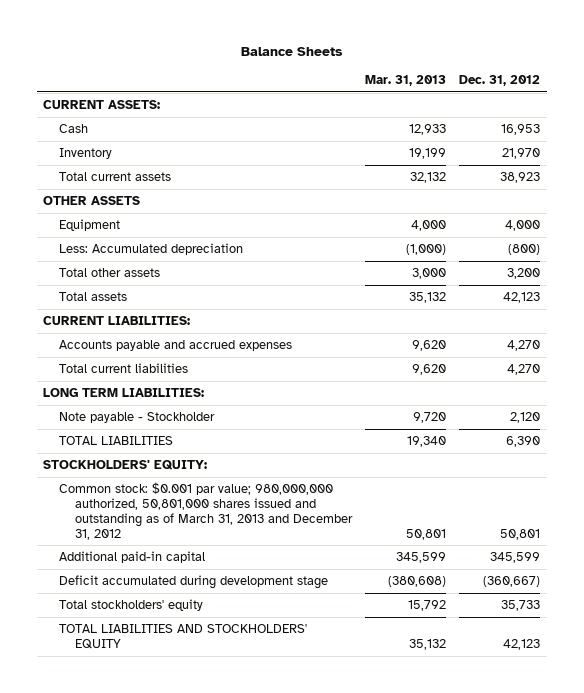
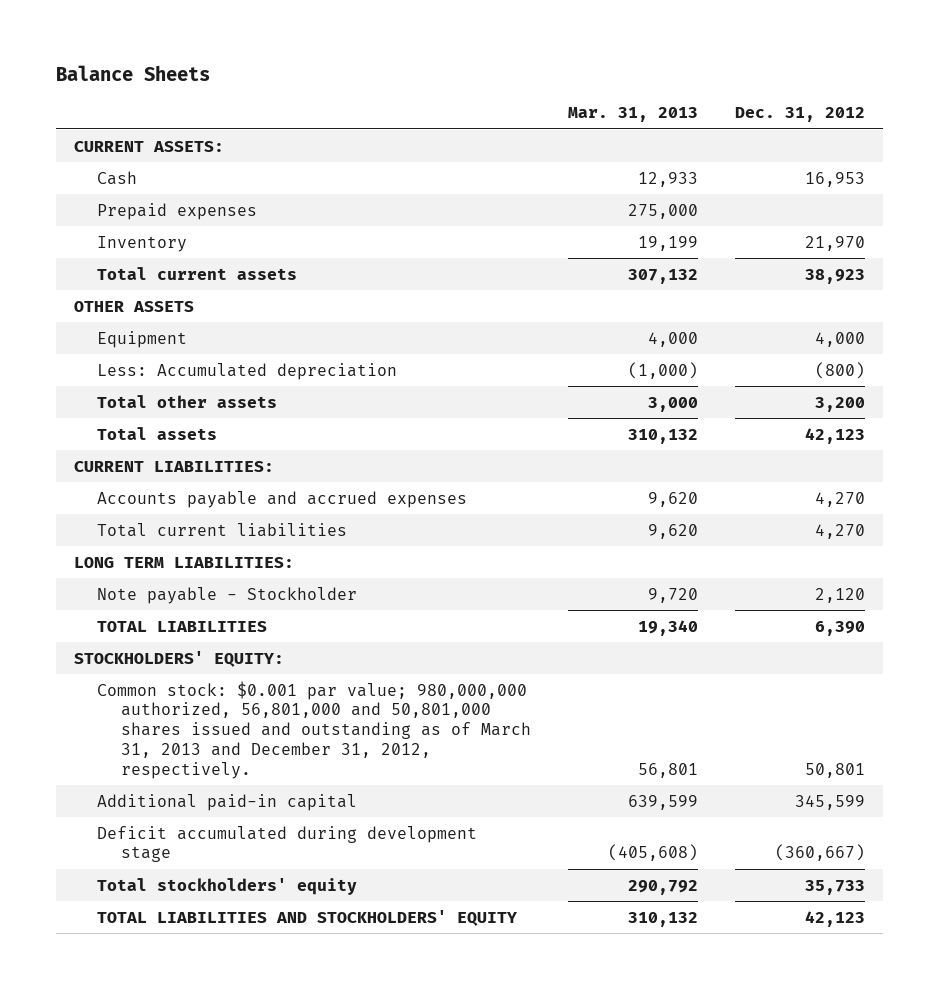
+ Prepaid expenses | 275,000 |
- Total current assets | 32,132 | 38,923
+ Total current assets | 307,132 | 38,923
- Total assets | 35,132 | 42,123
+ Total assets | 310,132 | 42,123
- Common stock: $0.001 par value; 980,000,000 authorized, 50,801,000 shares issued and outstanding as of March 31, 2013 and December 31, 2012 | 50,801 | 50,801
- Additional paid-in capital | 345,599 | 345,599
- Deficit accumulated during development stage | (380,608) | (360,667)
- Total stockholders' equity | 15,792 | 35,733
- TOTAL LIABILITIES AND STOCKHOLDERS' EQUITY | 35,132 | 42,123
+ Common stock: $0.001 par value; 980,000,000 authorized, 56,801,000 and 50,801,000 shares issued and outstanding as of March 31, 2013 and December 31, 2012, respectively. | 56,801 | 50,801
+ Additional paid-in capital | 639,599 | 345,599
+ Deficit accumulated during development stage | (405,608) | (360,667)
+ Total stockholders' equity | 290,792 | 35,733
+ TOTAL LIABILITIES AND STOCKHOLDERS' EQUITY | 310,132 | 42,123

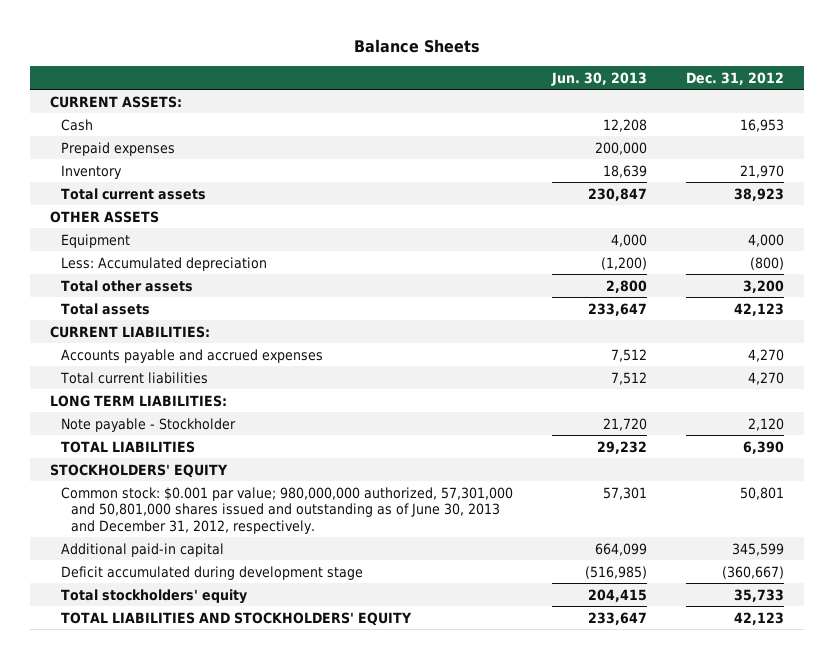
- | Mar. 31, 2013 | Dec. 31, 2012
+ | Jun. 30, 2013 | Dec. 31, 2012
- STOCKHOLDERS' EQUITY:
- Common stock: $0.001 par value; 980,000,000 authorized, 56,801,000 and 50,801,000 shares issued and outstanding as of March 31, 2013 and December 31, 2012, respectively. | 56,801 | 50,801
+ STOCKHOLDERS' EQUITY
+ Common stock: $0.001 par value; 980,000,000 authorized, 57,301,000 and 50,801,000 shares issued and outstanding as of June 30, 2013 and December 31, 2012, respectively. | 57,301 | 50,801

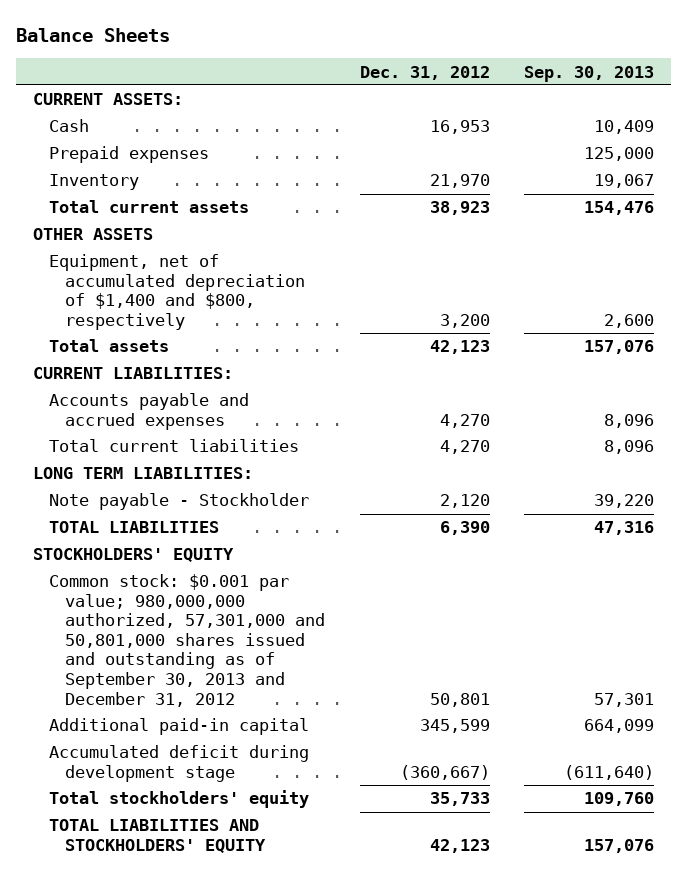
- | Jun. 30, 2013 | Dec. 31, 2012
+ | Dec. 31, 2012 | Sep. 30, 2013
- Equipment | 4,000 | 4,000
- Less: Accumulated depreciation | (1,200) | (800)
- Total other assets | 2,800 | 3,200
+ Equipment, net of accumulated depreciation of $1,400 and $800, respectively | 3,200 | 2,600
- Common stock: $0.001 par value; 980,000,000 authorized, 57,301,000 and 50,801,000 shares issued and outstanding as of June 30, 2013 and December 31, 2012, respectively. | 57,301 | 50,801
+ Common stock: $0.001 par value; 980,000,000 authorized, 57,301,000 and 50,801,000 shares issued and outstanding as of September 30, 2013 and December 31, 2012 | 50,801 | 57,301
- Deficit accumulated during development stage | (516,985) | (360,667)
+ Accumulated deficit during development stage | (360,667) | (611,640)

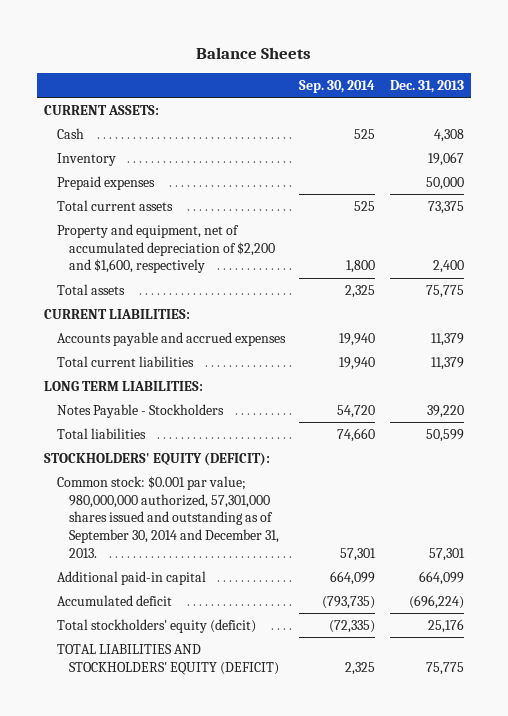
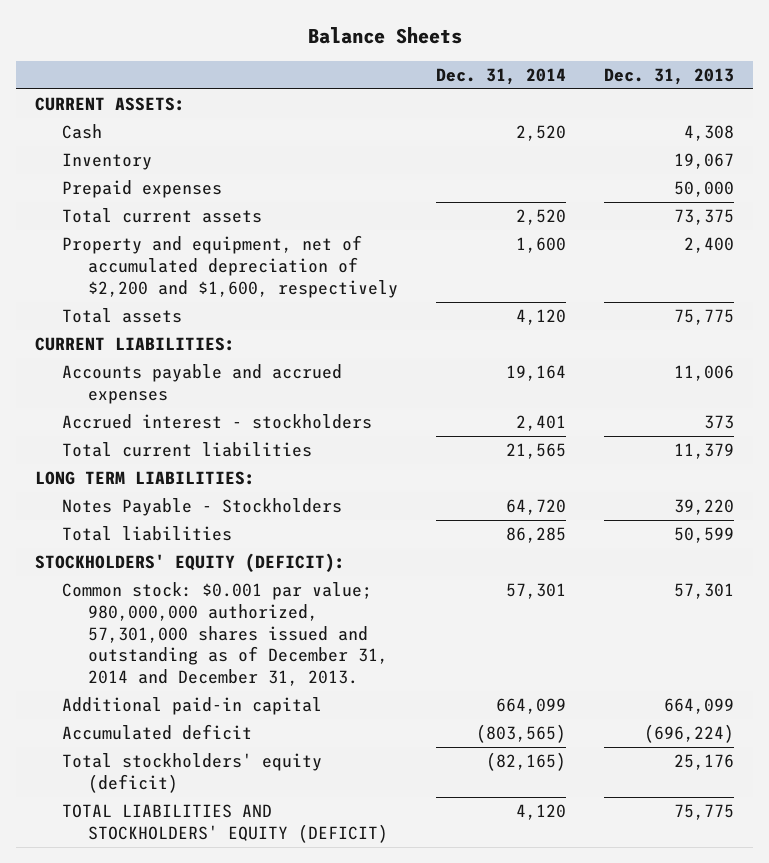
- | Sep. 30, 2014 | Dec. 31, 2013
+ | Dec. 31, 2014 | Dec. 31, 2013
- Accounts payable and accrued expenses | 19,940 | 11,379
+ Accounts payable and accrued expenses | 19,164 | 11,006
+ Accrued interest - stockholders | 2,401 | 373
- Common stock: $0.001 par value; 980,000,000 authorized, 57,301,000 shares issued and outstanding as of September 30, 2014 and December 31, 2013. | 57,301 | 57,301
+ Common stock: $0.001 par value; 980,000,000 authorized, 57,301,000 shares issued and outstanding as of December 31, 2014 and December 31, 2013. | 57,301 | 57,301

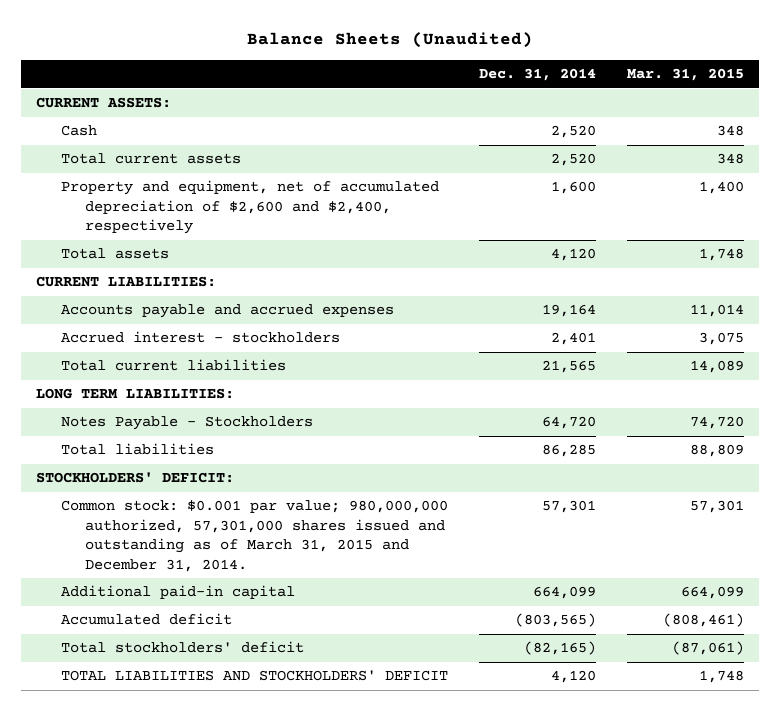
- Balance Sheets
+ Balance Sheets (Unaudited)
- | Dec. 31, 2014 | Dec. 31, 2013
+ | Dec. 31, 2014 | Mar. 31, 2015
- Inventory | | 19,067
- Prepaid expenses | | 50,000
- Property and equipment, net of accumulated depreciation of $2,200 and $1,600, respectively | 1,600 | 2,400
+ Property and equipment, net of accumulated depreciation of $2,600 and $2,400, respectively | 1,600 | 1,400
- STOCKHOLDERS' EQUITY (DEFICIT):
- Common stock: $0.001 par value; 980,000,000 authorized, 57,301,000 shares issued and outstanding as of December 31, 2014 and December 31, 2013. | 57,301 | 57,301
+ STOCKHOLDERS' DEFICIT:
+ Common stock: $0.001 par value; 980,000,000 authorized, 57,301,000 shares issued and outstanding as of March 31, 2015 and December 31, 2014. | 57,301 | 57,301
- Total stockholders' equity (deficit) | (82,165) | 25,176
- TOTAL LIABILITIES AND STOCKHOLDERS' EQUITY (DEFICIT) | 4,120 | 75,775
+ Total stockholders' deficit | (82,165) | (87,061)
+ TOTAL LIABILITIES AND STOCKHOLDERS' DEFICIT | 4,120 | 1,748

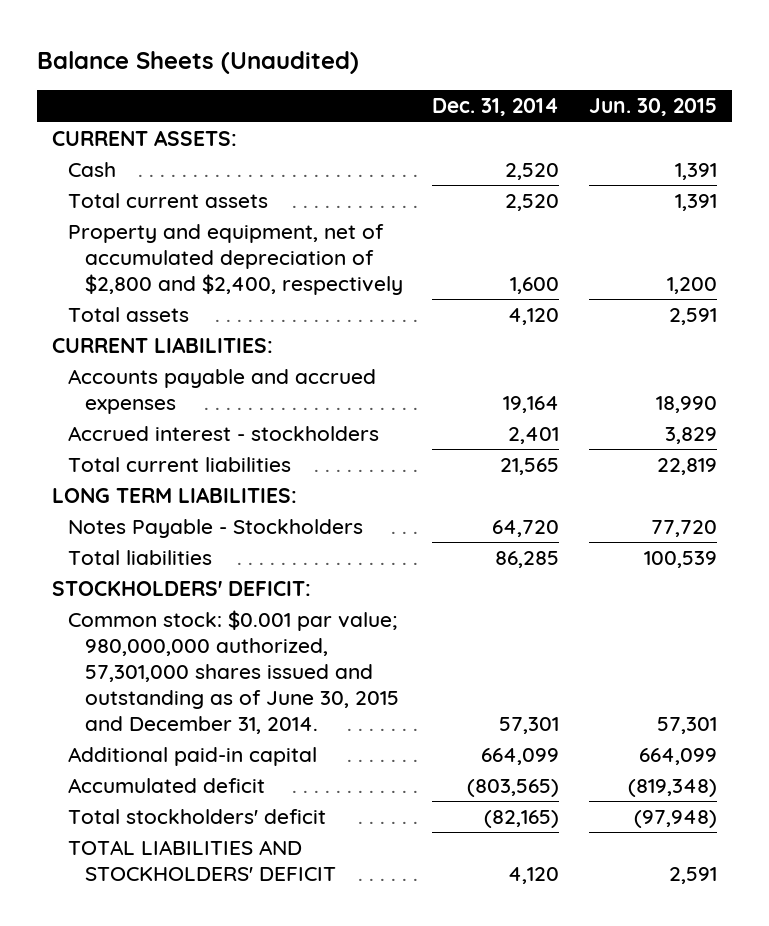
- | Dec. 31, 2014 | Mar. 31, 2015
+ | Dec. 31, 2014 | Jun. 30, 2015
- Property and equipment, net of accumulated depreciation of $2,600 and $2,400, respectively | 1,600 | 1,400
+ Property and equipment, net of accumulated depreciation of $2,800 and $2,400, respectively | 1,600 | 1,200
- Common stock: $0.001 par value; 980,000,000 authorized, 57,301,000 shares issued and outstanding as of March 31, 2015 and December 31, 2014. | 57,301 | 57,301
+ Common stock: $0.001 par value; 980,000,000 authorized, 57,301,000 shares issued and outstanding as of June 30, 2015 and December 31, 2014. | 57,301 | 57,301

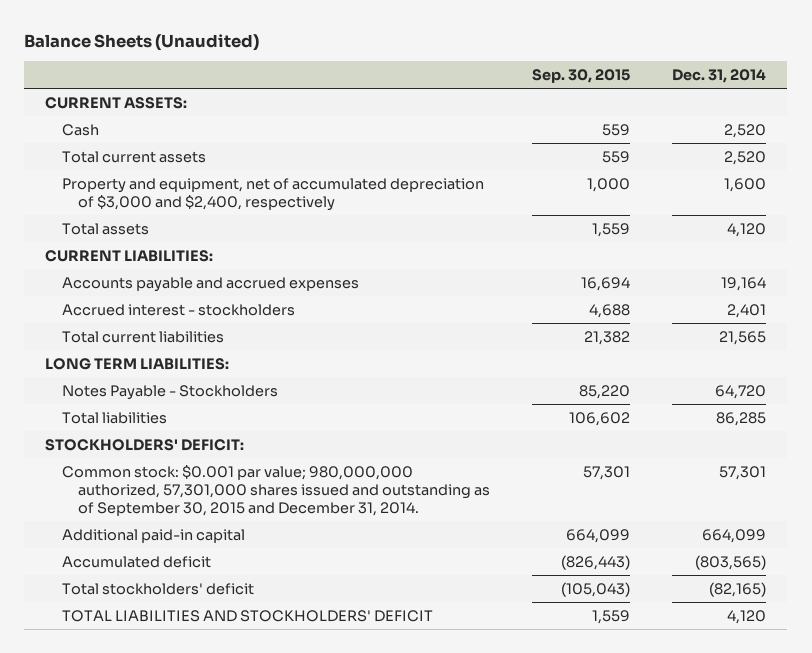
- | Dec. 31, 2014 | Jun. 30, 2015
+ | Sep. 30, 2015 | Dec. 31, 2014
- Property and equipment, net of accumulated depreciation of $2,800 and $2,400, respectively | 1,600 | 1,200
+ Property and equipment, net of accumulated depreciation of $3,000 and $2,400, respectively | 1,000 | 1,600
- Common stock: $0.001 par value; 980,000,000 authorized, 57,301,000 shares issued and outstanding as of June 30, 2015 and December 31, 2014. | 57,301 | 57,301
+ Common stock: $0.001 par value; 980,000,000 authorized, 57,301,000 shares issued and outstanding as of September 30, 2015 and December 31, 2014. | 57,301 | 57,301

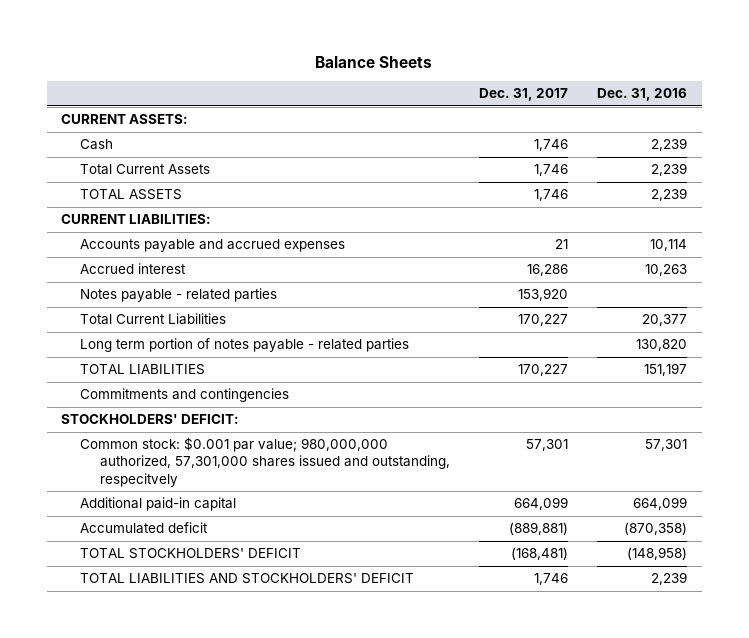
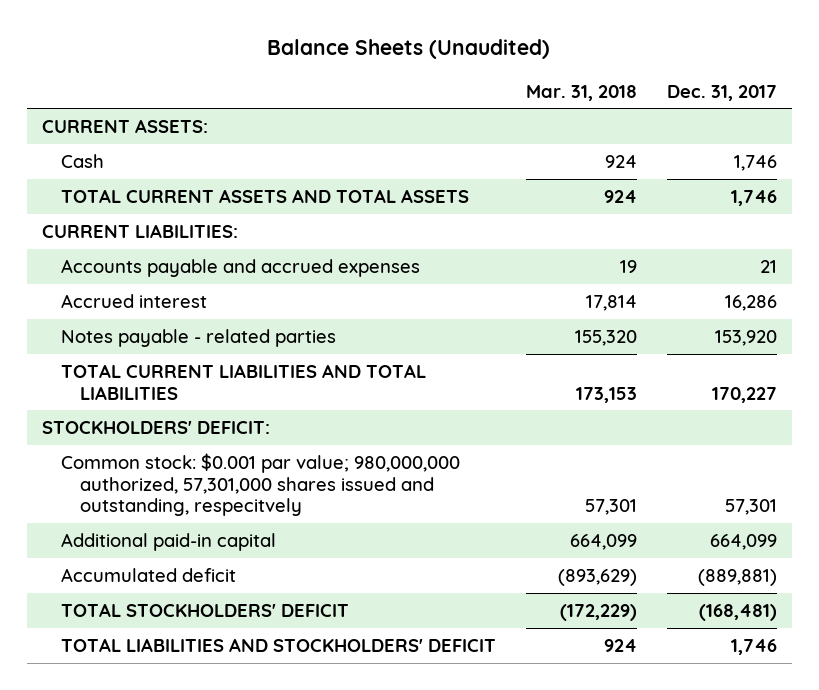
- Balance Sheets
+ Balance Sheets (Unaudited)
- | Dec. 31, 2017 | Dec. 31, 2016
+ | Mar. 31, 2018 | Dec. 31, 2017
- Total Current Assets | 1,746 | 2,239
- TOTAL ASSETS | 1,746 | 2,239
+ TOTAL CURRENT ASSETS AND TOTAL ASSETS | 924 | 1,746
- Total Current Liabilities | 170,227 | 20,377
- Long term portion of notes payable - related parties | | 130,820
- TOTAL LIABILITIES | 170,227 | 151,197
- Commitments and contingencies
+ TOTAL CURRENT LIABILITIES AND TOTAL LIABILITIES | 173,153 | 170,227

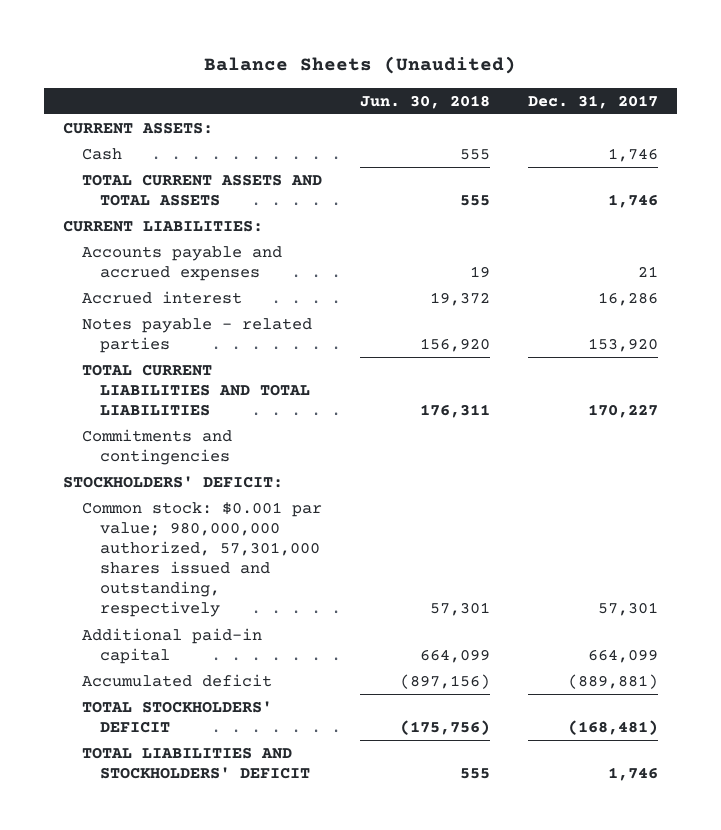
- | Mar. 31, 2018 | Dec. 31, 2017
+ | Jun. 30, 2018 | Dec. 31, 2017
+ Commitments and contingencies
- Common stock: $0.001 par value; 980,000,000 authorized, 57,301,000 shares issued and outstanding, respecitvely | 57,301 | 57,301
+ Common stock: $0.001 par value; 980,000,000 authorized, 57,301,000 shares issued and outstanding, respectively | 57,301 | 57,301

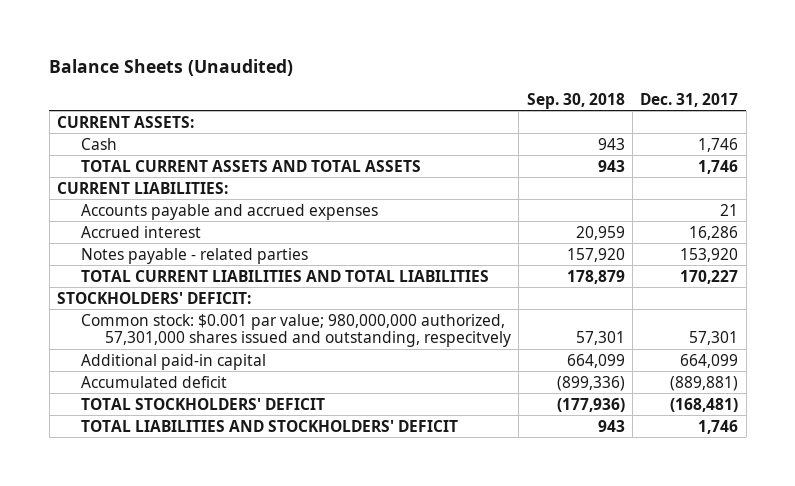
- | Jun. 30, 2018 | Dec. 31, 2017
+ | Sep. 30, 2018 | Dec. 31, 2017
- Commitments and contingencies
- Common stock: $0.001 par value; 980,000,000 authorized, 57,301,000 shares issued and outstanding, respectively | 57,301 | 57,301
+ Common stock: $0.001 par value; 980,000,000 authorized, 57,301,000 shares issued and outstanding, respecitvely | 57,301 | 57,301

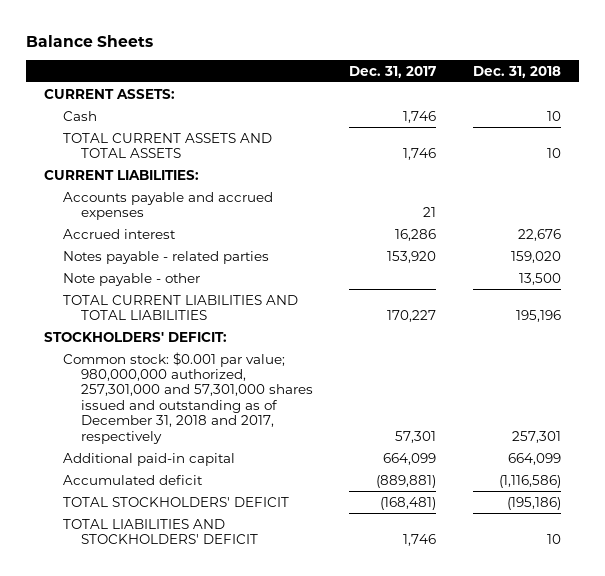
- Balance Sheets (Unaudited)
+ Balance Sheets
- | Sep. 30, 2018 | Dec. 31, 2017
+ | Dec. 31, 2017 | Dec. 31, 2018
+ Note payable - other | | 13,500
- Common stock: $0.001 par value; 980,000,000 authorized, 57,301,000 shares issued and outstanding, respecitvely | 57,301 | 57,301
+ Common stock: $0.001 par value; 980,000,000 authorized, 257,301,000 and 57,301,000 shares issued and outstanding as of December 31, 2018 and 2017, respectively | 57,301 | 257,301

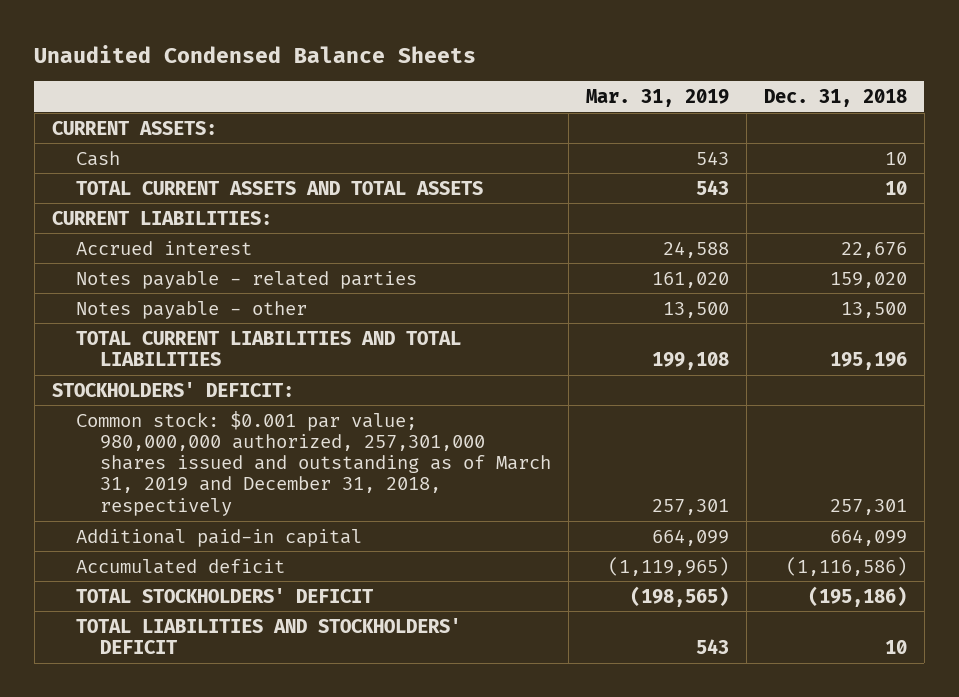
- Balance Sheets
+ Unaudited Condensed Balance Sheets
- | Dec. 31, 2017 | Dec. 31, 2018
+ | Mar. 31, 2019 | Dec. 31, 2018
- Accounts payable and accrued expenses | 21 |
- Note payable - other | | 13,500
+ Notes payable - other | 13,500 | 13,500
- Common stock: $0.001 par value; 980,000,000 authorized, 257,301,000 and 57,301,000 shares issued and outstanding as of December 31, 2018 and 2017, respectively | 57,301 | 257,301
+ Common stock: $0.001 par value; 980,000,000 authorized, 257,301,000 shares issued and outstanding as of March 31, 2019 and December 31, 2018, respectively | 257,301 | 257,301

